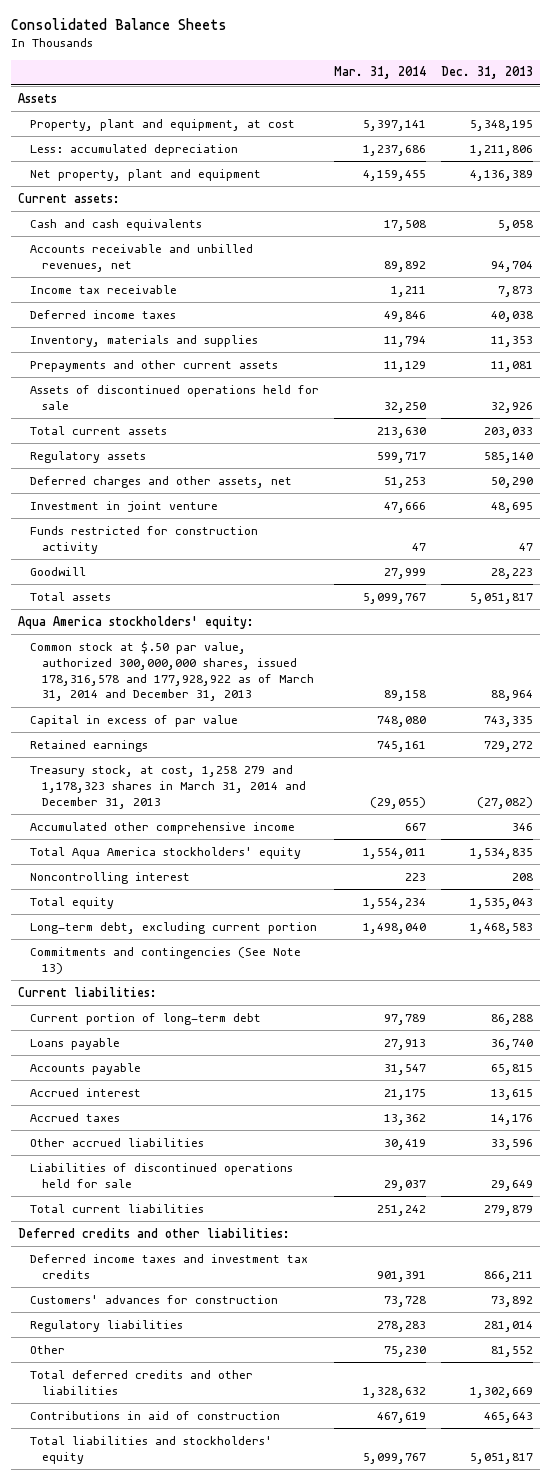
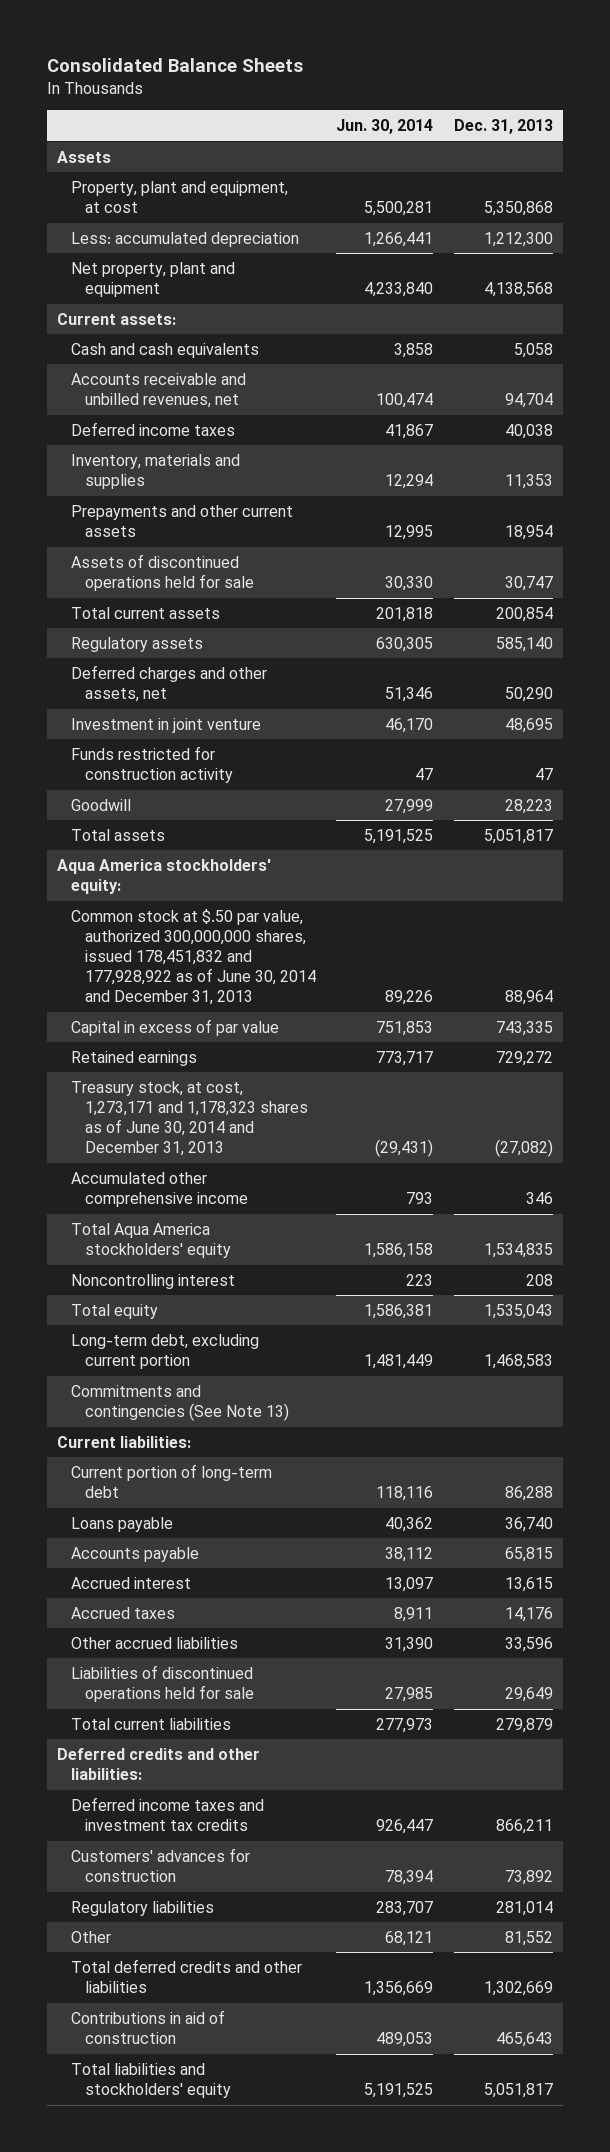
- | Mar. 31, 2014 | Dec. 31, 2013
+ | Jun. 30, 2014 | Dec. 31, 2013
- Property, plant and equipment, at cost | 5,397,141 | 5,348,195
- Less: accumulated depreciation | 1,237,686 | 1,211,806
- Net property, plant and equipment | 4,159,455 | 4,136,389
+ Property, plant and equipment, at cost | 5,500,281 | 5,350,868
+ Less: accumulated depreciation | 1,266,441 | 1,212,300
+ Net property, plant and equipment | 4,233,840 | 4,138,568
- Income tax receivable | 1,211 | 7,873
- Prepayments and other current assets | 11,129 | 11,081
- Assets of discontinued operations held for sale | 32,250 | 32,926
- Total current assets | 213,630 | 203,033
+ Prepayments and other current assets | 12,995 | 18,954
+ Assets of discontinued operations held for sale | 30,330 | 30,747
+ Total current assets | 201,818 | 200,854
- Common stock at $.50 par value, authorized 300,000,000 shares, issued 178,316,578 and 177,928,922 as of March 31, 2014 and December 31, 2013 | 89,158 | 88,964
+ Common stock at $.50 par value, authorized 300,000,000 shares, issued 178,451,832 and 177,928,922 as of June 30, 2014 and December 31, 2013 | 89,226 | 88,964
- Treasury stock, at cost, 1,258 279 and 1,178,323 shares in March 31, 2014 and December 31, 2013 | (29,055) | (27,082)
+ Treasury stock, at cost, 1,273,171 and 1,178,323 shares as of June 30, 2014 and December 31, 2013 | (29,431) | (27,082)

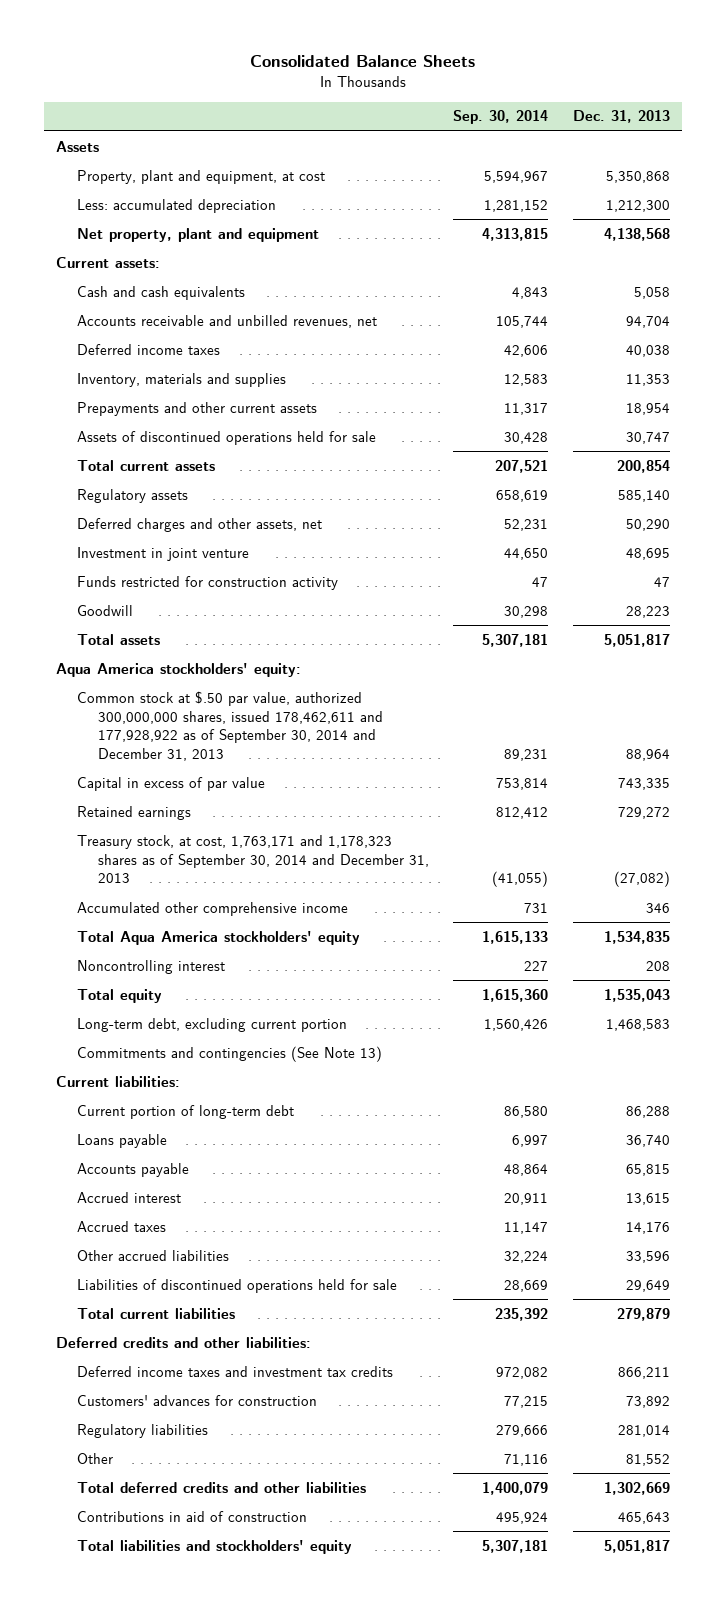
- | Jun. 30, 2014 | Dec. 31, 2013
+ | Sep. 30, 2014 | Dec. 31, 2013
- Common stock at $.50 par value, authorized 300,000,000 shares, issued 178,451,832 and 177,928,922 as of June 30, 2014 and December 31, 2013 | 89,226 | 88,964
+ Common stock at $.50 par value, authorized 300,000,000 shares, issued 178,462,611 and 177,928,922 as of September 30, 2014 and December 31, 2013 | 89,231 | 88,964
- Treasury stock, at cost, 1,273,171 and 1,178,323 shares as of June 30, 2014 and December 31, 2013 | (29,431) | (27,082)
+ Treasury stock, at cost, 1,763,171 and 1,178,323 shares as of September 30, 2014 and December 31, 2013 | (41,055) | (27,082)

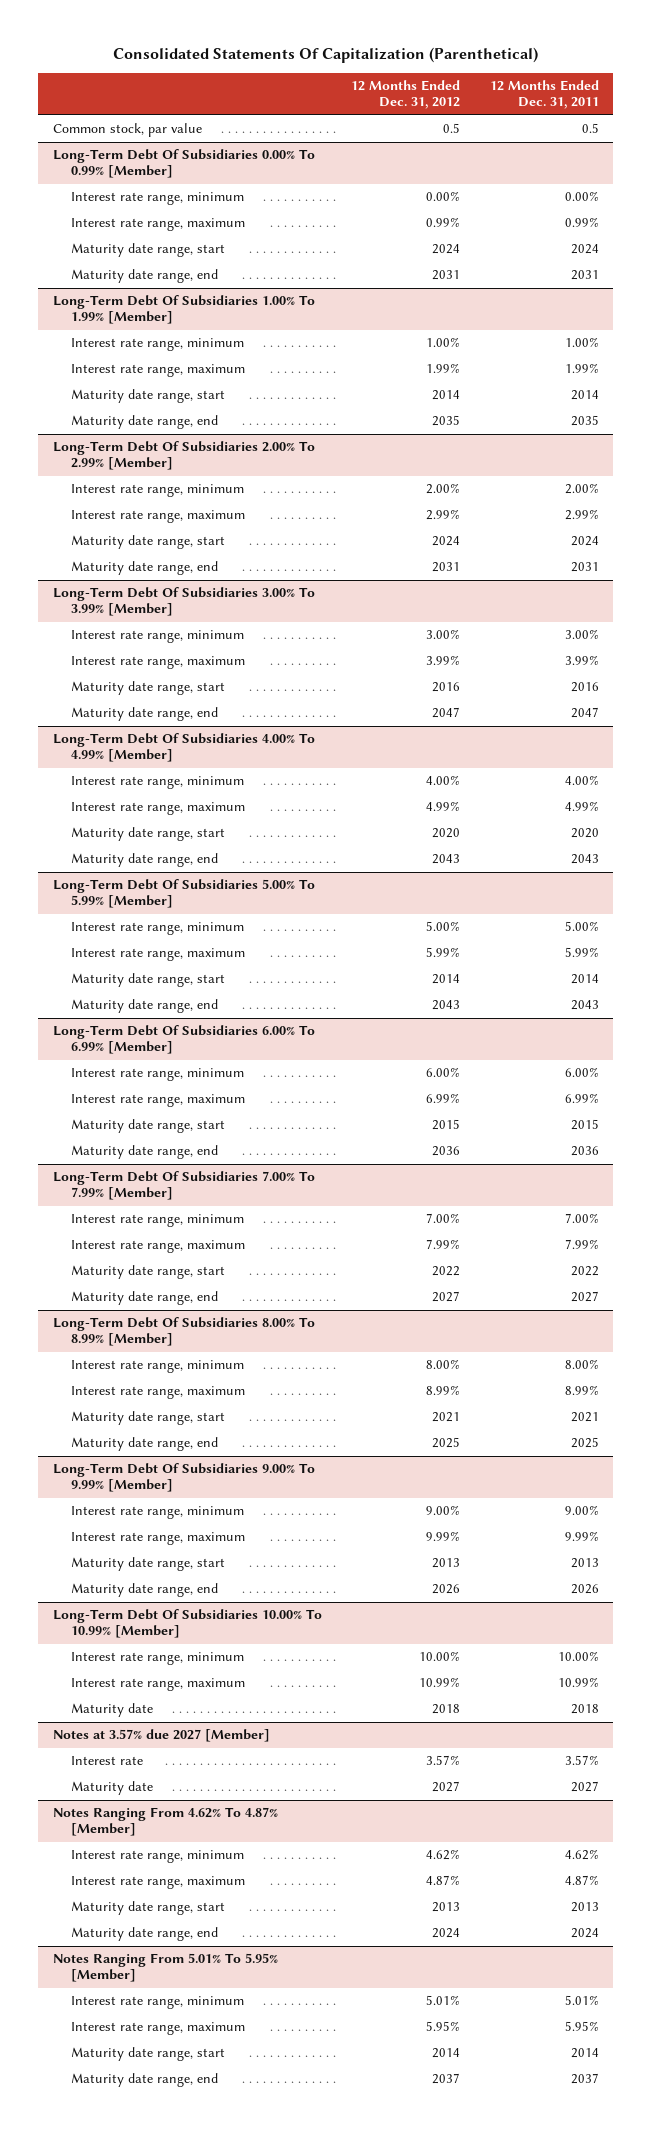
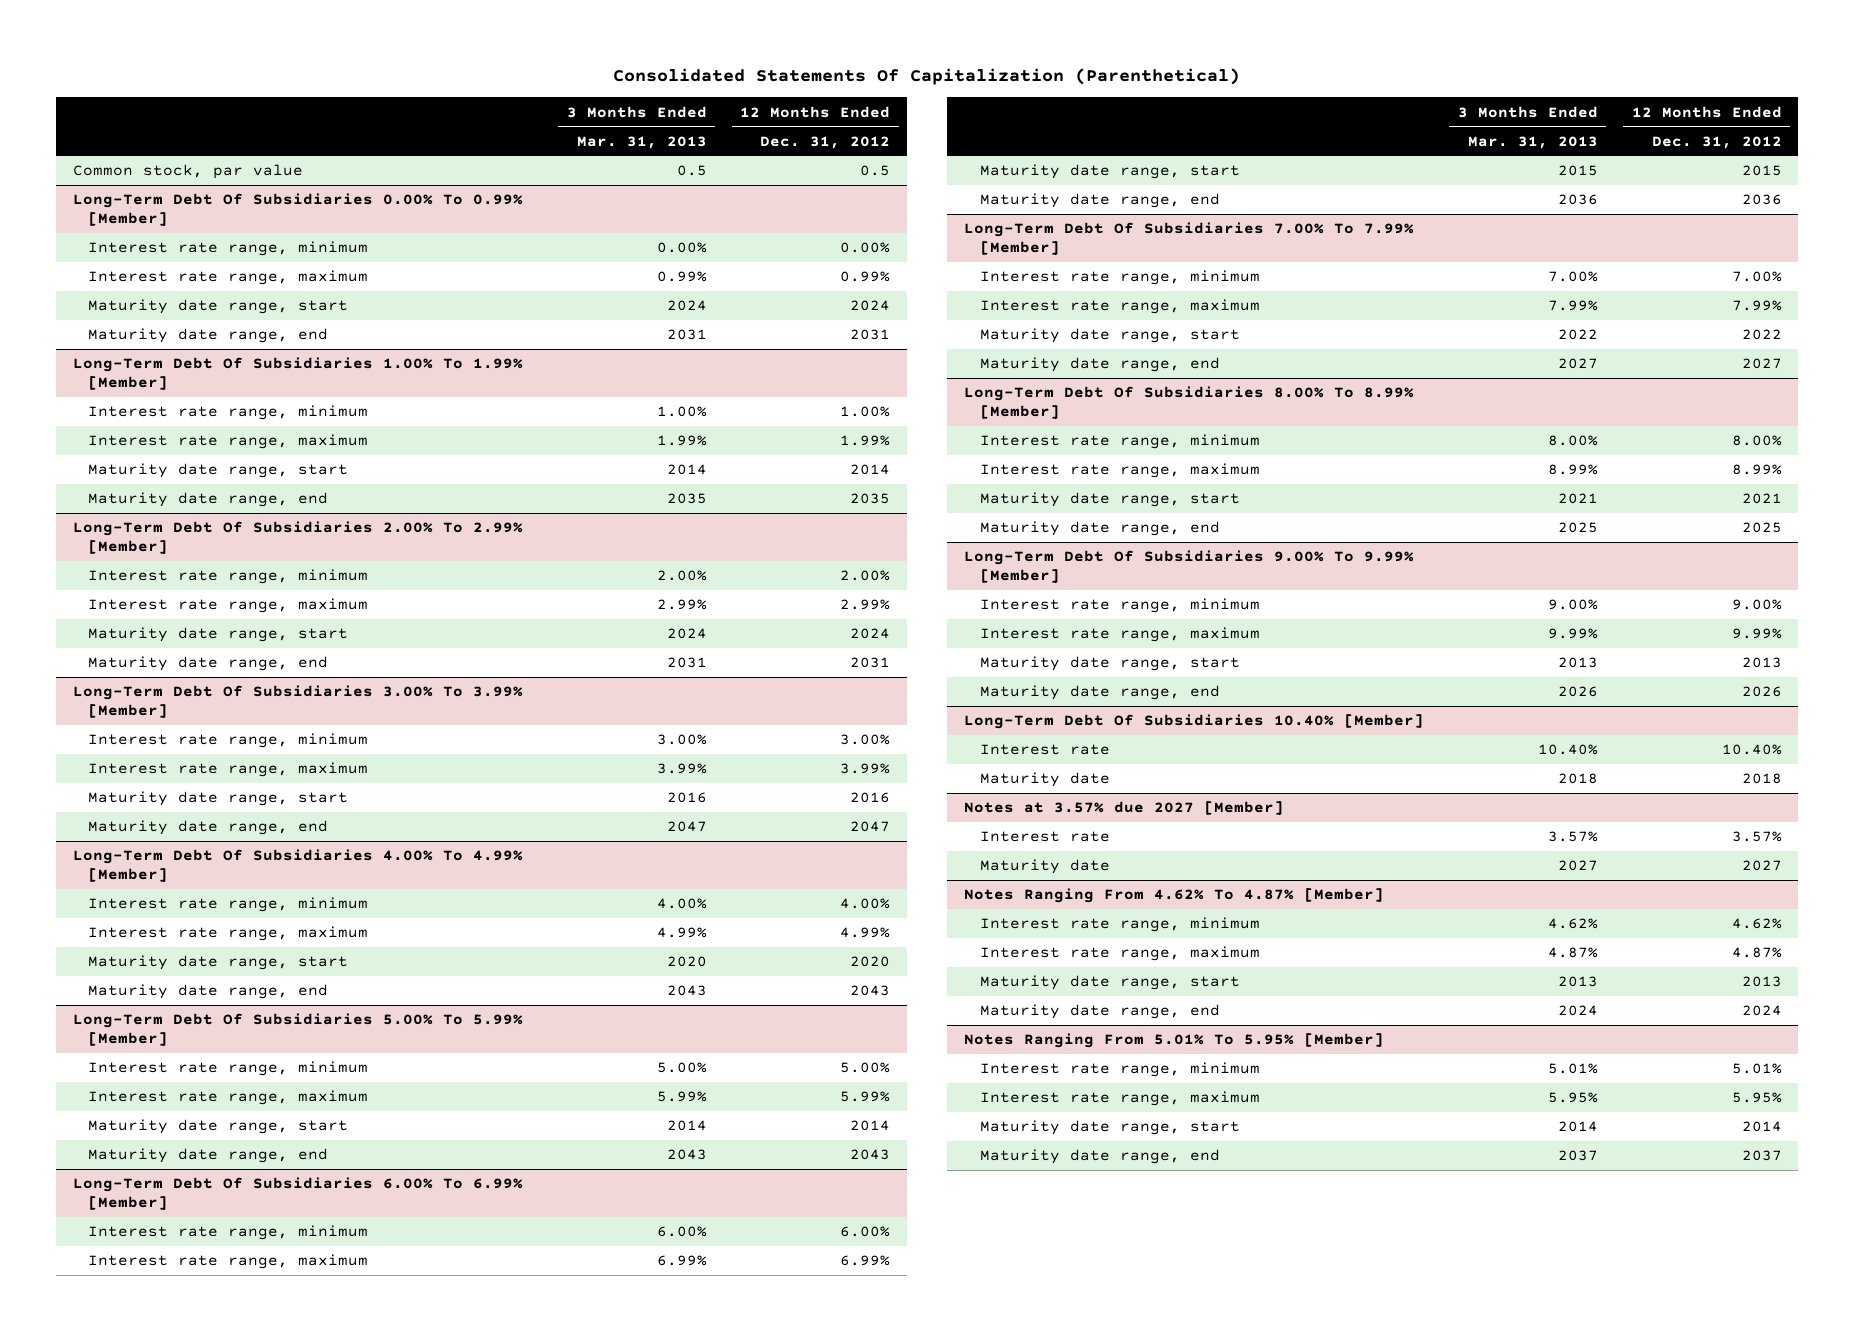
- | 12 Months Ended Dec. 31, 2012 | 12 Months Ended Dec. 31, 2011
+ | 3 Months Ended Mar. 31, 2013 | 12 Months Ended Dec. 31, 2012
- Long-Term Debt Of Subsidiaries 10.00% To 10.99% [Member]
- Interest rate range, minimum | 10.00% | 10.00%
- Interest rate range, maximum | 10.99% | 10.99%
+ Long-Term Debt Of Subsidiaries 10.40% [Member]
+ Interest rate | 10.40% | 10.40%

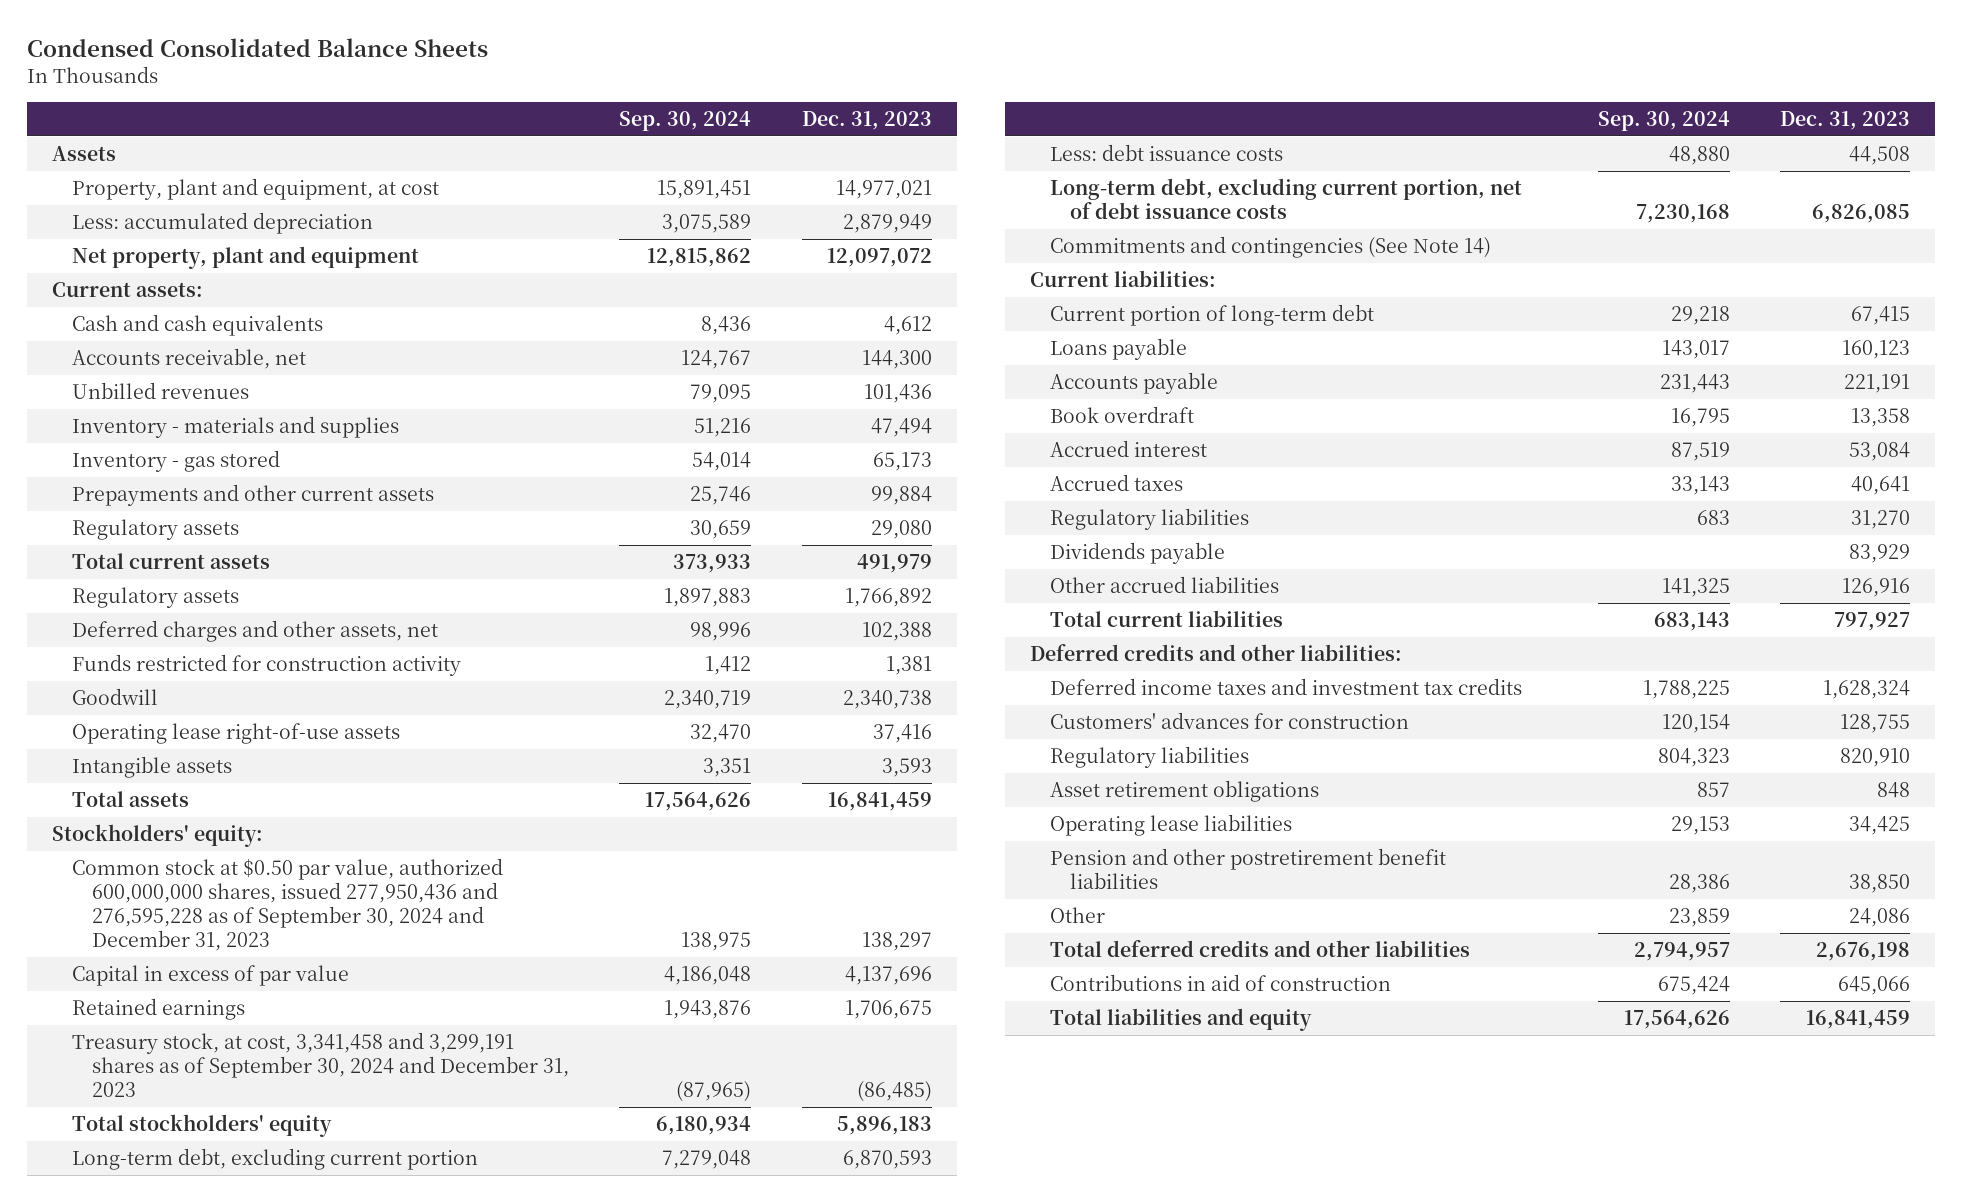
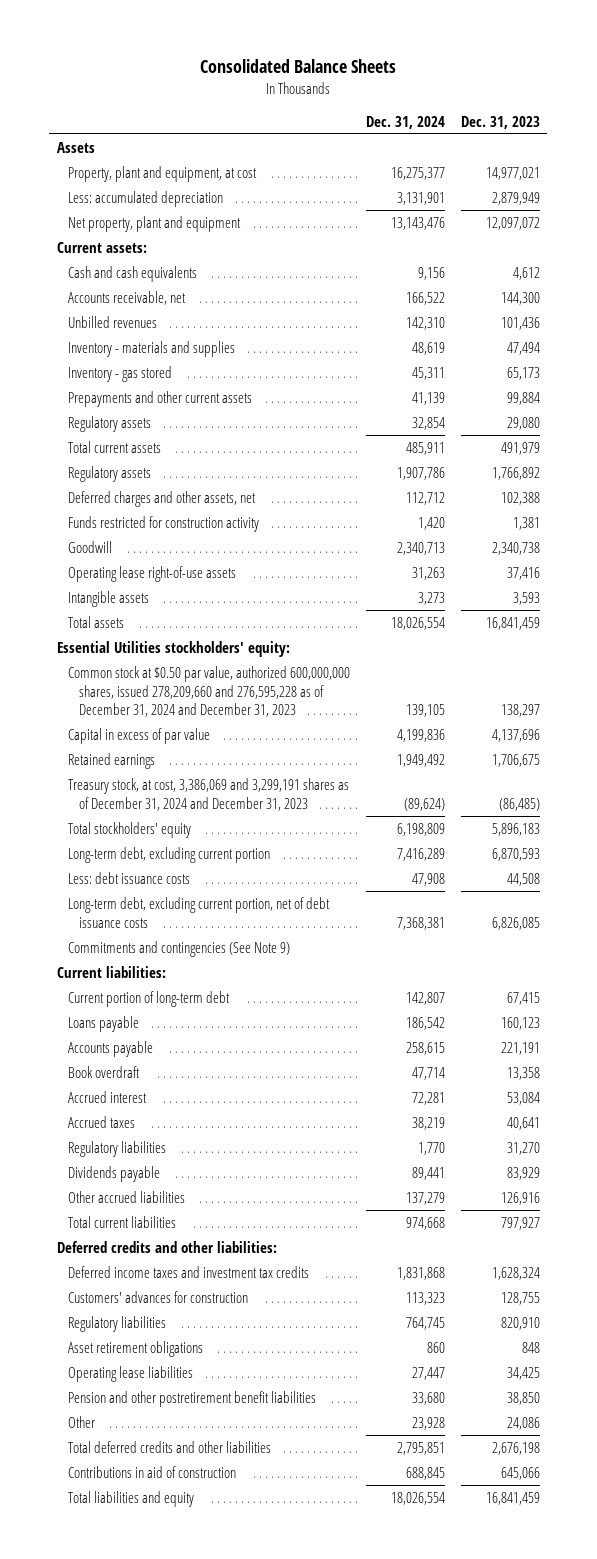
- Condensed Consolidated Balance Sheets
+ Consolidated Balance Sheets
- | Sep. 30, 2024 | Dec. 31, 2023
+ | Dec. 31, 2024 | Dec. 31, 2023
- Stockholders' equity:
- Common stock at $0.50 par value, authorized 600,000,000 shares, issued 277,950,436 and 276,595,228 as of September 30, 2024 and December 31, 2023 | 138,975 | 138,297
+ Essential Utilities stockholders' equity:
+ Common stock at $0.50 par value, authorized 600,000,000 shares, issued 278,209,660 and 276,595,228 as of December 31, 2024 and December 31, 2023 | 139,105 | 138,297
- Treasury stock, at cost, 3,341,458 and 3,299,191 shares as of September 30, 2024 and December 31, 2023 | (87,965) | (86,485)
+ Treasury stock, at cost, 3,386,069 and 3,299,191 shares as of December 31, 2024 and December 31, 2023 | (89,624) | (86,485)
- Commitments and contingencies (See Note 14)
+ Commitments and contingencies (See Note 9)

